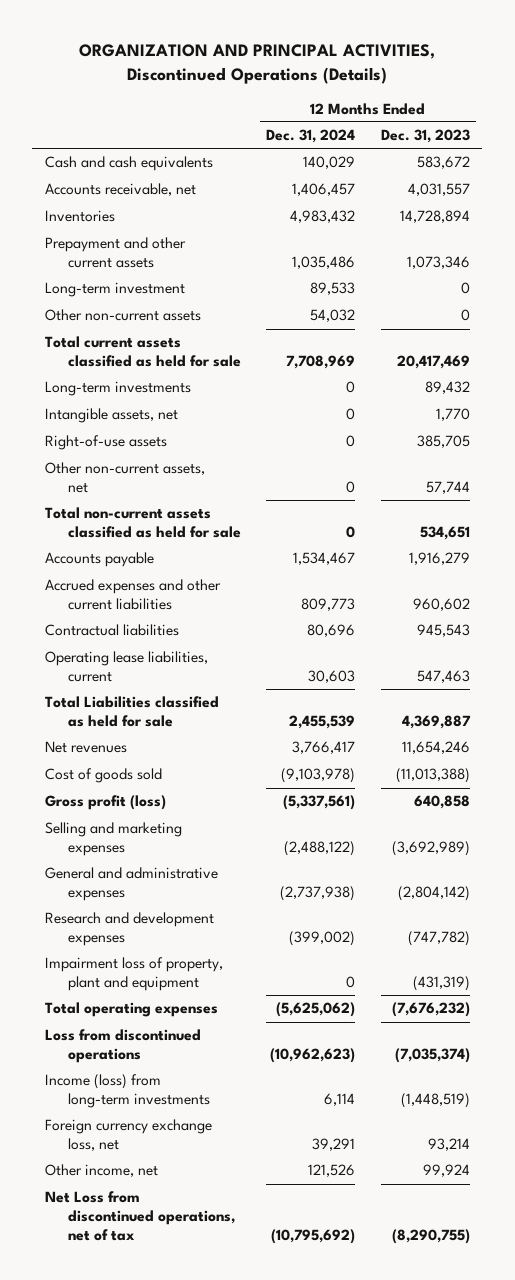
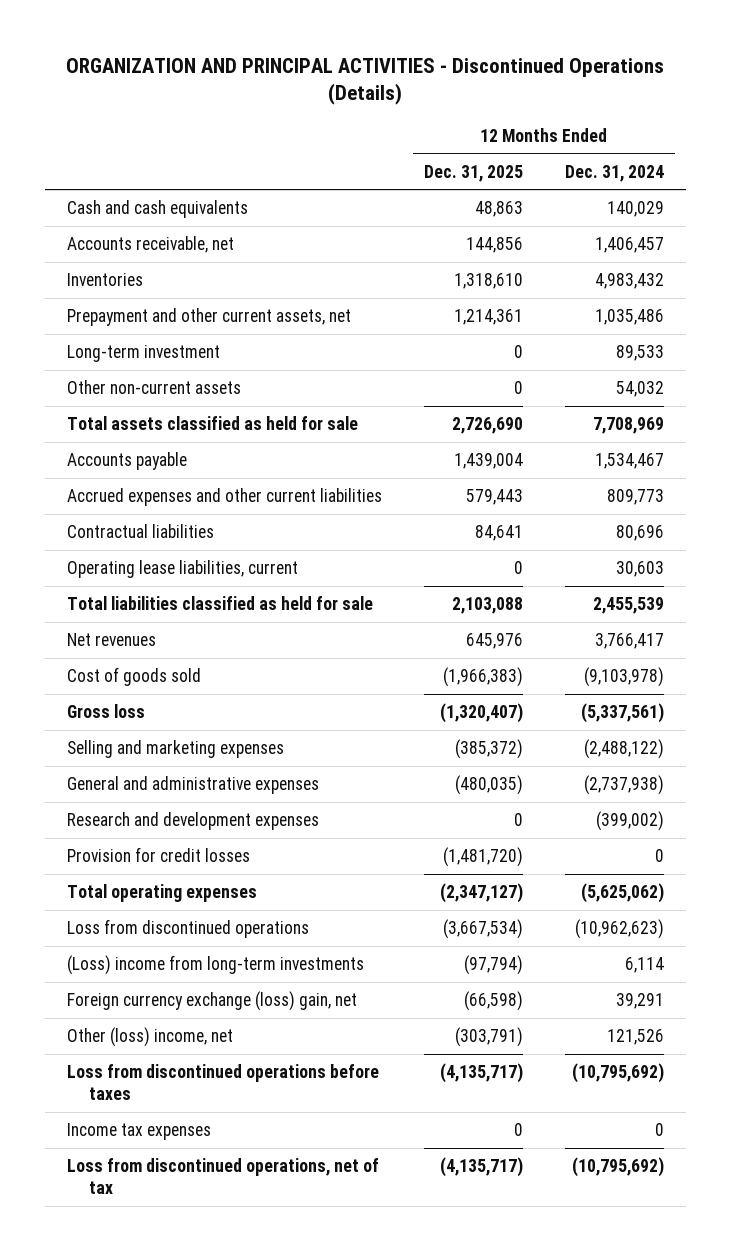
- ORGANIZATION AND PRINCIPAL ACTIVITIES, Discontinued Operations (Details)
+ ORGANIZATION AND PRINCIPAL ACTIVITIES - Discontinued Operations (Details)
- | 12 Months Ended Dec. 31, 2024 | 12 Months Ended Dec. 31, 2023
+ | 12 Months Ended Dec. 31, 2025 | 12 Months Ended Dec. 31, 2024
- Prepayment and other current assets | 1,035,486 | 1,073,346
+ Prepayment and other current assets, net | 1,214,361 | 1,035,486
- Total current assets classified as held for sale | 7,708,969 | 20,417,469
- Long-term investments | 0 | 89,432
- Intangible assets, net | 0 | 1,770
- Right-of-use assets | 0 | 385,705
- Other non-current assets, net | 0 | 57,744
- Total non-current assets classified as held for sale | 0 | 534,651
+ Total assets classified as held for sale | 2,726,690 | 7,708,969
- Total Liabilities classified as held for sale | 2,455,539 | 4,369,887
+ Total liabilities classified as held for sale | 2,103,088 | 2,455,539
- Gross profit (loss) | (5,337,561) | 640,858
+ Gross loss | (1,320,407) | (5,337,561)
- Impairment loss of property, plant and equipment | 0 | (431,319)
+ Provision for credit losses | (1,481,720) | 0
- Income (loss) from long-term investments | 6,114 | (1,448,519)
- Foreign currency exchange loss, net | 39,291 | 93,214
- Other income, net | 121,526 | 99,924
- Net Loss from discontinued operations, net of tax | (10,795,692) | (8,290,755)
+ (Loss) income from long-term investments | (97,794) | 6,114
+ Foreign currency exchange (loss) gain, net | (66,598) | 39,291
+ Other (loss) income, net | (303,791) | 121,526
+ Loss from discontinued operations before taxes | (4,135,717) | (10,795,692)
+ Income tax expenses | 0 | 0
+ Loss from discontinued operations, net of tax | (4,135,717) | (10,795,692)

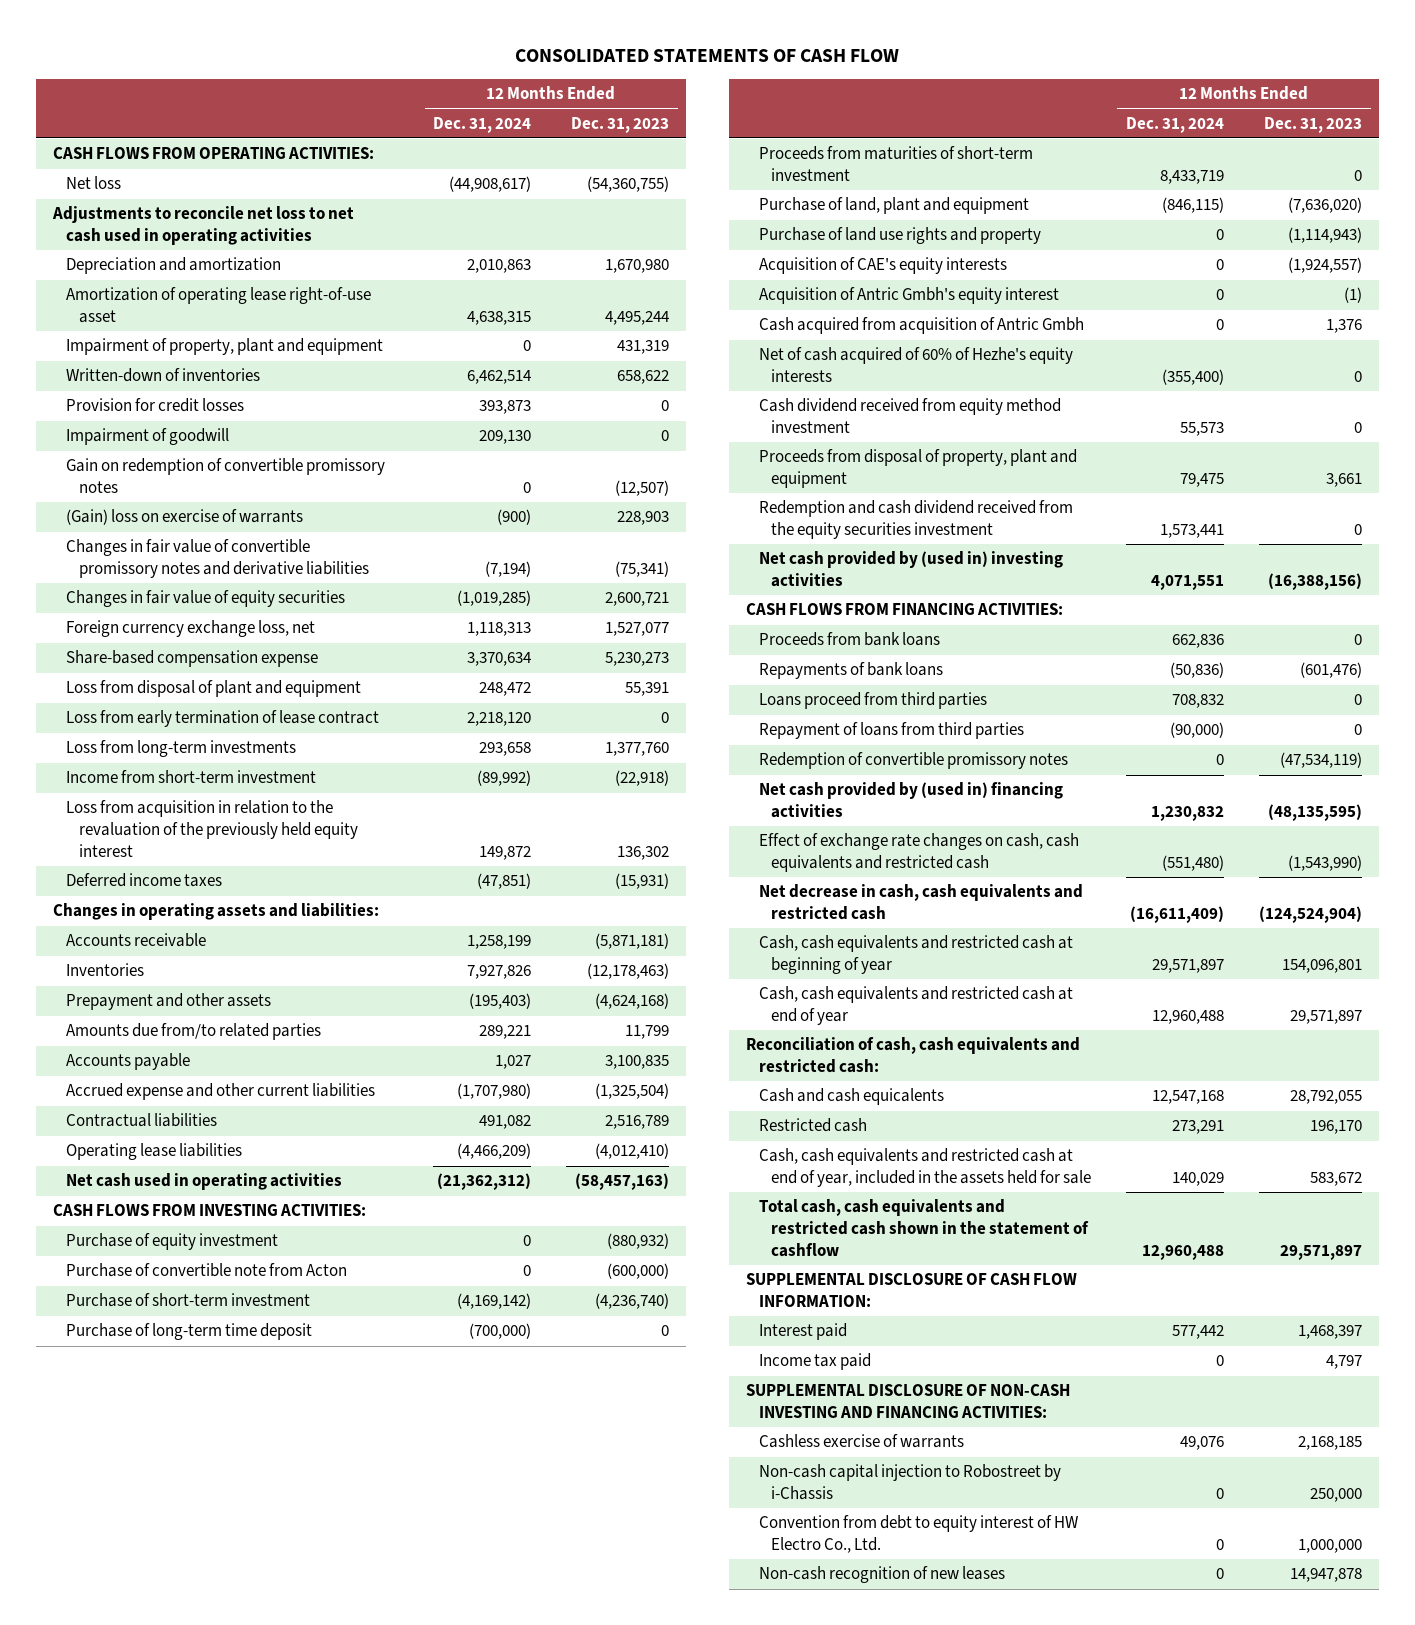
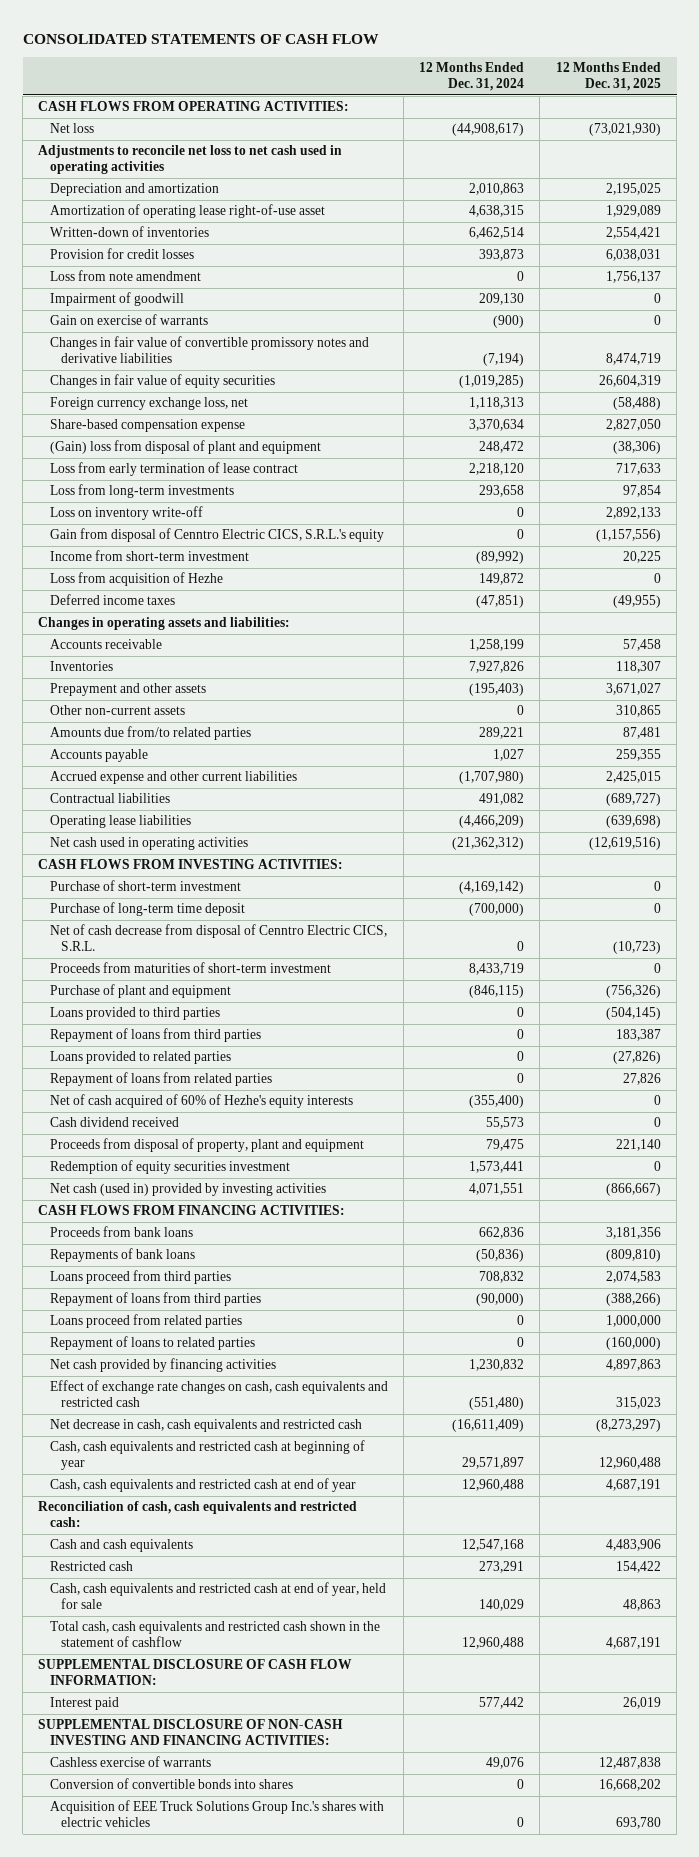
- | 12 Months Ended Dec. 31, 2024 | 12 Months Ended Dec. 31, 2023
+ | 12 Months Ended Dec. 31, 2024 | 12 Months Ended Dec. 31, 2025
- Impairment of property, plant and equipment | 0 | 431,319
+ Loss from note amendment | 0 | 1,756,137
- Gain on redemption of convertible promissory notes | 0 | (12,507)
- (Gain) loss on exercise of warrants | (900) | 228,903
+ Gain on exercise of warrants | (900) | 0
- Loss from disposal of plant and equipment | 248,472 | 55,391
+ (Gain) loss from disposal of plant and equipment | 248,472 | (38,306)
+ Loss on inventory write-off | 0 | 2,892,133
+ Gain from disposal of Cenntro Electric CICS, S.R.L.'s equity | 0 | (1,157,556)
- Loss from acquisition in relation to the revaluation of the previously held equity interest | 149,872 | 136,302
+ Loss from acquisition of Hezhe | 149,872 | 0
+ Other non-current assets | 0 | 310,865
- Purchase of equity investment | 0 | (880,932)
- Purchase of convertible note from Acton | 0 | (600,000)
+ Net of cash decrease from disposal of Cenntro Electric CICS, S.R.L. | 0 | (10,723)
- Purchase of land, plant and equipment | (846,115) | (7,636,020)
- Purchase of land use rights and property | 0 | (1,114,943)
- Acquisition of CAE's equity interests | 0 | (1,924,557)
- Acquisition of Antric Gmbh's equity interest | 0 | (1)
- Cash acquired from acquisition of Antric Gmbh | 0 | 1,376
+ Purchase of plant and equipment | (846,115) | (756,326)
+ Loans provided to third parties | 0 | (504,145)
+ Repayment of loans from third parties | 0 | 183,387
+ Loans provided to related parties | 0 | (27,826)
+ Repayment of loans from related parties | 0 | 27,826
- Cash dividend received from equity method investment | 55,573 | 0
+ Cash dividend received | 55,573 | 0
- Redemption and cash dividend received from the equity securities investment | 1,573,441 | 0
- Net cash provided by (used in) investing activities | 4,071,551 | (16,388,156)
+ Redemption of equity securities investment | 1,573,441 | 0
+ Net cash (used in) provided by investing activities | 4,071,551 | (866,667)
- Redemption of convertible promissory notes | 0 | (47,534,119)
- Net cash provided by (used in) financing activities | 1,230,832 | (48,135,595)
+ Loans proceed from related parties | 0 | 1,000,000
+ Repayment of loans to related parties | 0 | (160,000)
+ Net cash provided by financing activities | 1,230,832 | 4,897,863
- Cash and cash equicalents | 12,547,168 | 28,792,055
+ Cash and cash equivalents | 12,547,168 | 4,483,906
- Cash, cash equivalents and restricted cash at end of year, included in the assets held for sale | 140,029 | 583,672
+ Cash, cash equivalents and restricted cash at end of year, held for sale | 140,029 | 48,863
- Income tax paid | 0 | 4,797
- Non-cash capital injection to Robostreet by i-Chassis | 0 | 250,000
- Convention from debt to equity interest of HW Electro Co., Ltd. | 0 | 1,000,000
- Non-cash recognition of new leases | 0 | 14,947,878
+ Conversion of convertible bonds into shares | 0 | 16,668,202
+ Acquisition of EEE Truck Solutions Group Inc.'s shares with electric vehicles | 0 | 693,780

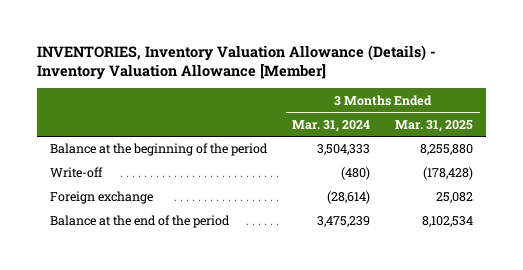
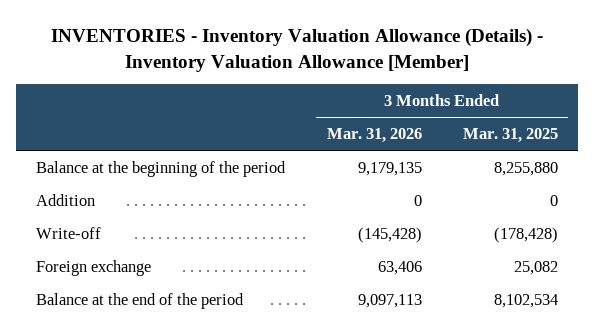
- INVENTORIES, Inventory Valuation Allowance (Details) - Inventory Valuation Allowance [Member]
+ INVENTORIES - Inventory Valuation Allowance (Details) - Inventory Valuation Allowance [Member]
- | 3 Months Ended Mar. 31, 2024 | 3 Months Ended Mar. 31, 2025
+ | 3 Months Ended Mar. 31, 2026 | 3 Months Ended Mar. 31, 2025
+ Addition | 0 | 0

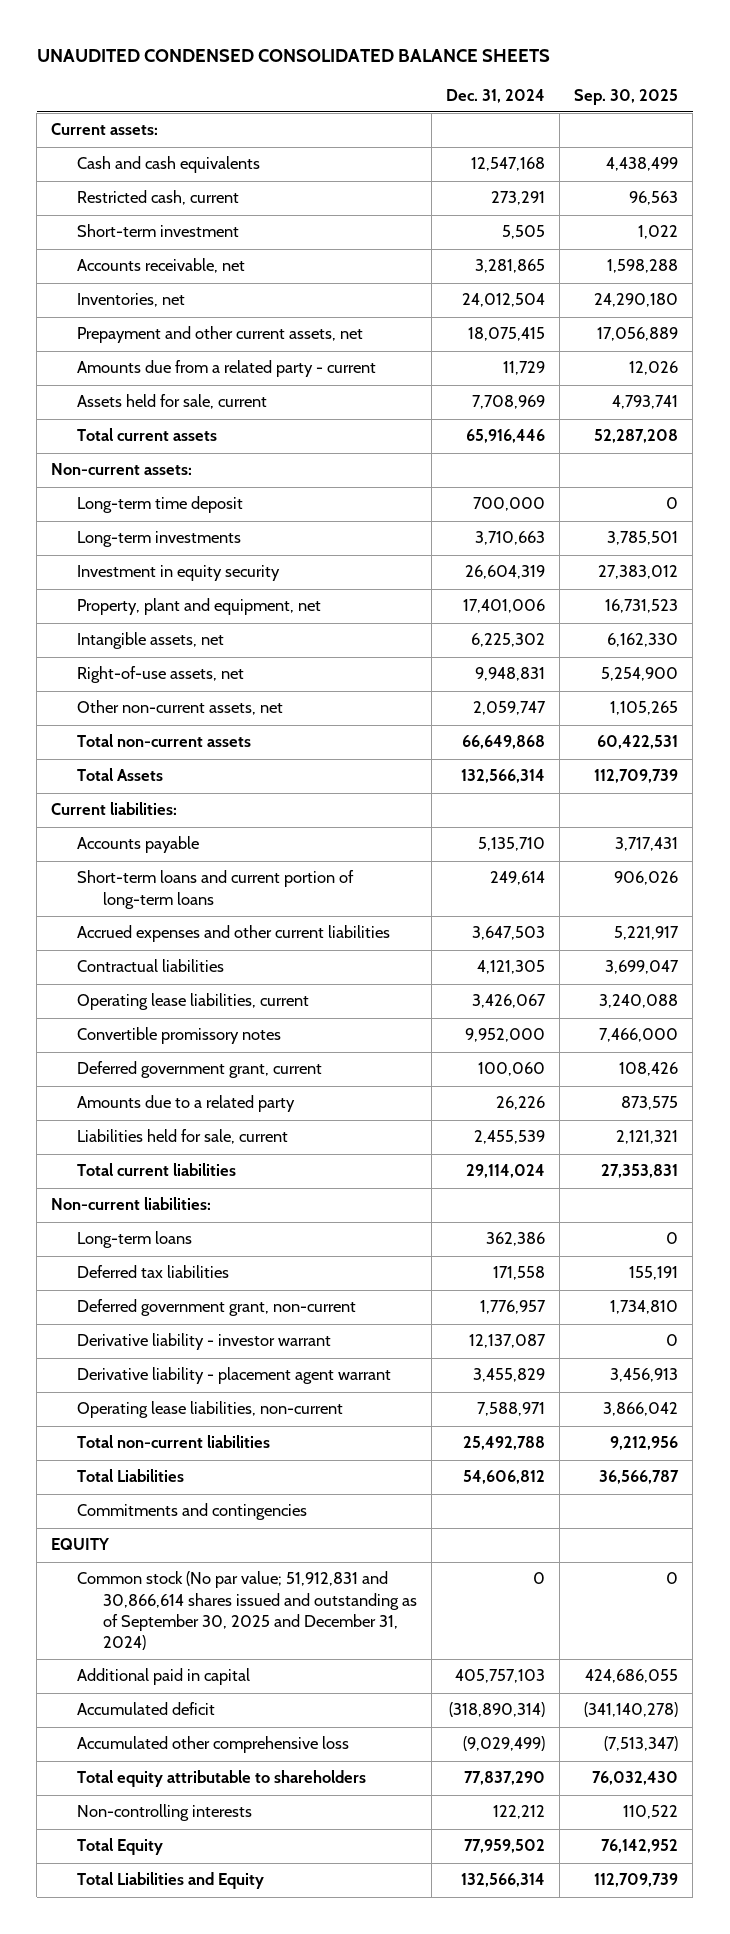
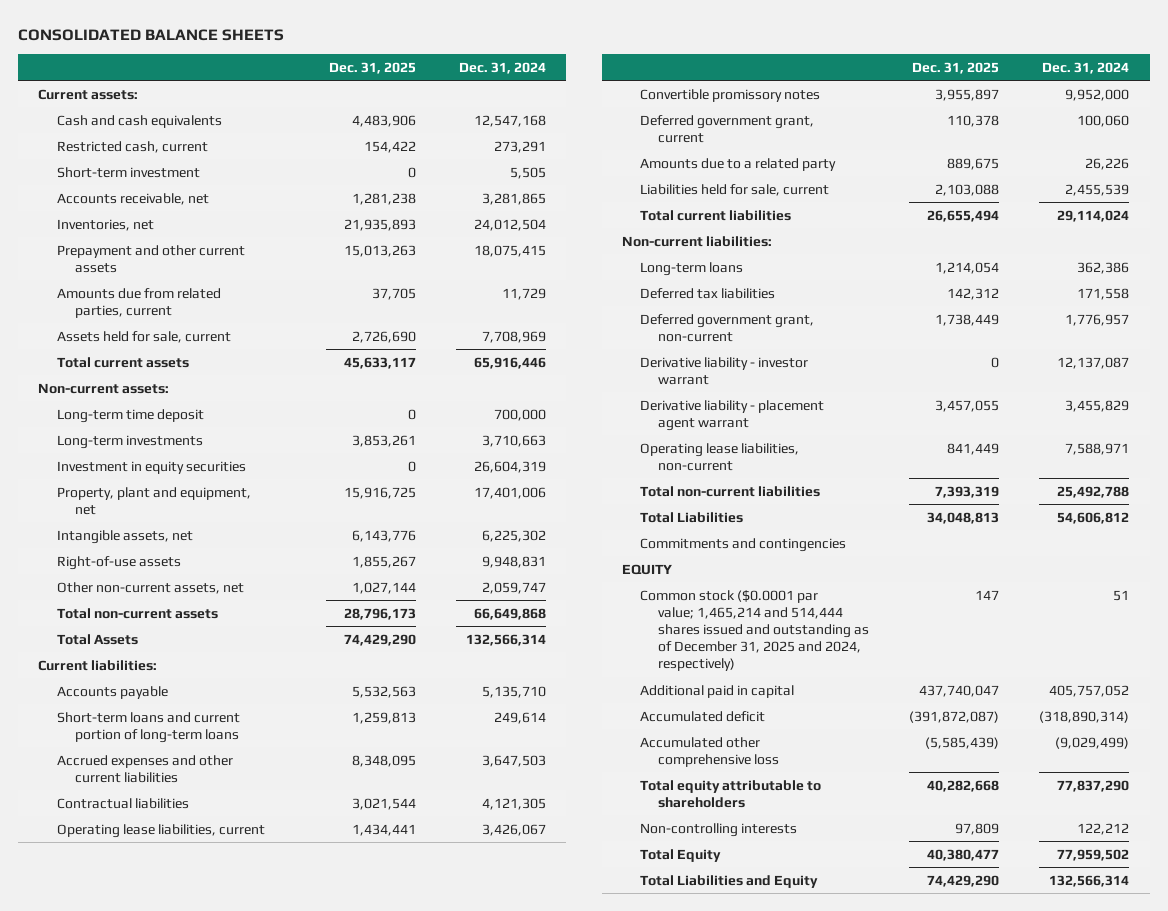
- UNAUDITED CONDENSED CONSOLIDATED BALANCE SHEETS
+ CONSOLIDATED BALANCE SHEETS
- | Dec. 31, 2024 | Sep. 30, 2025
+ | Dec. 31, 2025 | Dec. 31, 2024
- Prepayment and other current assets, net | 18,075,415 | 17,056,889
- Amounts due from a related party - current | 11,729 | 12,026
+ Prepayment and other current assets | 15,013,263 | 18,075,415
+ Amounts due from related parties, current | 37,705 | 11,729
- Investment in equity security | 26,604,319 | 27,383,012
+ Investment in equity securities | 0 | 26,604,319
- Right-of-use assets, net | 9,948,831 | 5,254,900
+ Right-of-use assets | 1,855,267 | 9,948,831
- Common stock (No par value; 51,912,831 and 30,866,614 shares issued and outstanding as of September 30, 2025 and December 31, 2024) | 0 | 0
- Additional paid in capital | 405,757,103 | 424,686,055
+ Common stock ($0.0001 par value; 1,465,214 and 514,444 shares issued and outstanding as of December 31, 2025 and 2024, respectively) | 147 | 51
+ Additional paid in capital | 437,740,047 | 405,757,052

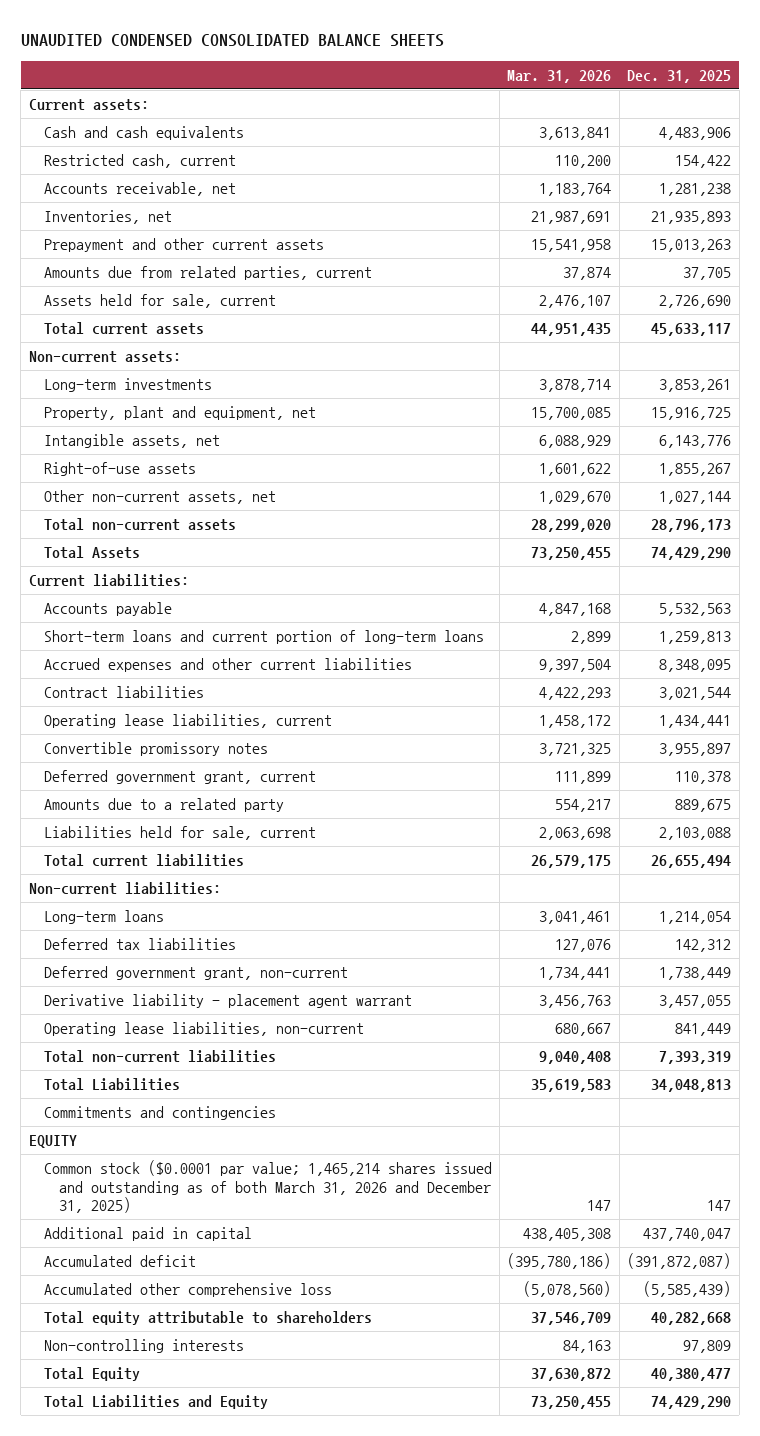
- CONSOLIDATED BALANCE SHEETS
+ UNAUDITED CONDENSED CONSOLIDATED BALANCE SHEETS
- | Dec. 31, 2025 | Dec. 31, 2024
+ | Mar. 31, 2026 | Dec. 31, 2025
- Short-term investment | 0 | 5,505
- Long-term time deposit | 0 | 700,000
- Investment in equity securities | 0 | 26,604,319
- Contractual liabilities | 3,021,544 | 4,121,305
+ Contract liabilities | 4,422,293 | 3,021,544
- Derivative liability - investor warrant | 0 | 12,137,087
- Common stock ($0.0001 par value; 1,465,214 and 514,444 shares issued and outstanding as of December 31, 2025 and 2024, respectively) | 147 | 51
+ Common stock ($0.0001 par value; 1,465,214 shares issued and outstanding as of both March 31, 2026 and December 31, 2025) | 147 | 147

